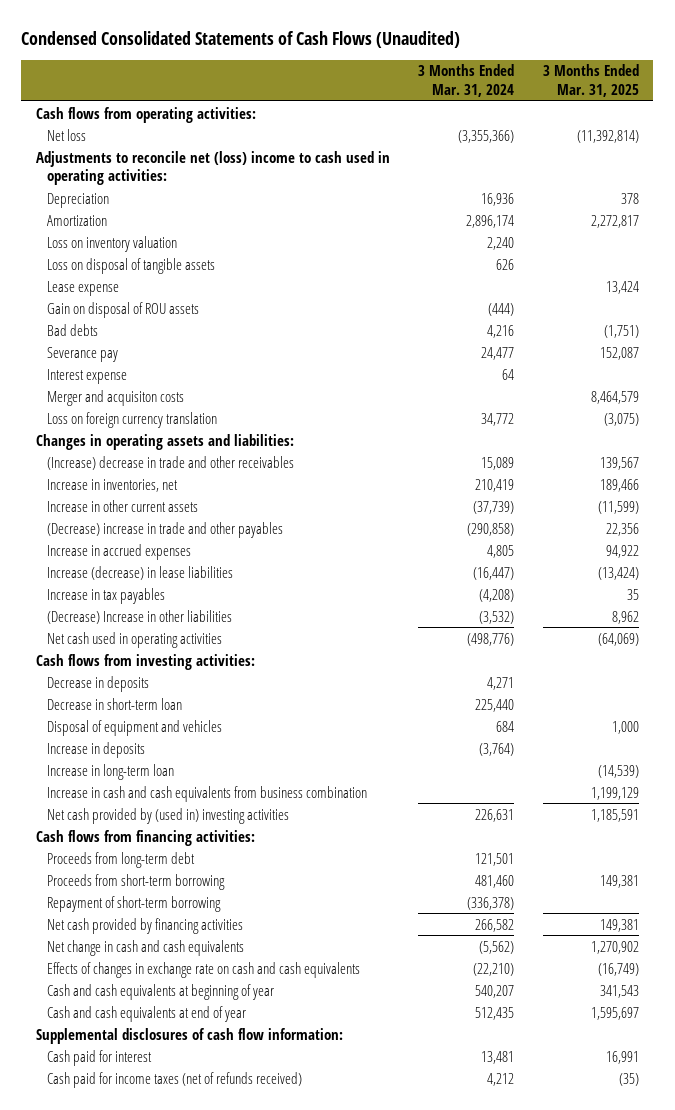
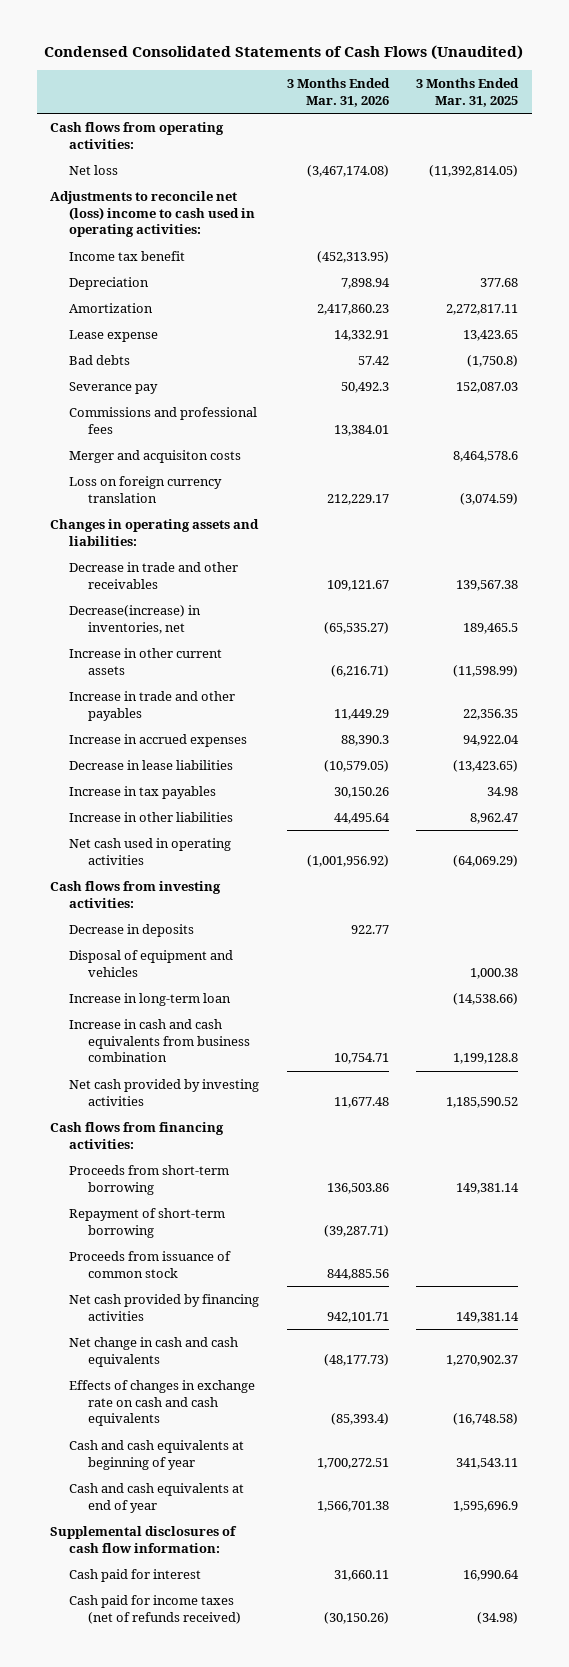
- | 3 Months Ended Mar. 31, 2024 | 3 Months Ended Mar. 31, 2025
+ | 3 Months Ended Mar. 31, 2026 | 3 Months Ended Mar. 31, 2025
- Net loss | (3,355,366) | (11,392,814)
+ Net loss | (3,467,174.08) | (11,392,814.05)
- Depreciation | 16,936 | 378
- Amortization | 2,896,174 | 2,272,817
- Loss on inventory valuation | 2,240 |
- Loss on disposal of tangible assets | 626 |
- Lease expense | | 13,424
- Gain on disposal of ROU assets | (444) |
- Bad debts | 4,216 | (1,751)
- Severance pay | 24,477 | 152,087
- Interest expense | 64 |
- Merger and acquisiton costs | | 8,464,579
- Loss on foreign currency translation | 34,772 | (3,075)
+ Income tax benefit | (452,313.95) |
+ Depreciation | 7,898.94 | 377.68
+ Amortization | 2,417,860.23 | 2,272,817.11
+ Lease expense | 14,332.91 | 13,423.65
+ Bad debts | 57.42 | (1,750.8)
+ Severance pay | 50,492.3 | 152,087.03
+ Commissions and professional fees | 13,384.01 |
+ Merger and acquisiton costs | | 8,464,578.6
+ Loss on foreign currency translation | 212,229.17 | (3,074.59)
- (Increase) decrease in trade and other receivables | 15,089 | 139,567
- Increase in inventories, net | 210,419 | 189,466
- Increase in other current assets | (37,739) | (11,599)
- (Decrease) increase in trade and other payables | (290,858) | 22,356
- Increase in accrued expenses | 4,805 | 94,922
- Increase (decrease) in lease liabilities | (16,447) | (13,424)
- Increase in tax payables | (4,208) | 35
- (Decrease) Increase in other liabilities | (3,532) | 8,962
- Net cash used in operating activities | (498,776) | (64,069)
+ Decrease in trade and other receivables | 109,121.67 | 139,567.38
+ Decrease(increase) in inventories, net | (65,535.27) | 189,465.5
+ Increase in other current assets | (6,216.71) | (11,598.99)
+ Increase in trade and other payables | 11,449.29 | 22,356.35
+ Increase in accrued expenses | 88,390.3 | 94,922.04
+ Decrease in lease liabilities | (10,579.05) | (13,423.65)
+ Increase in tax payables | 30,150.26 | 34.98
+ Increase in other liabilities | 44,495.64 | 8,962.47
+ Net cash used in operating activities | (1,001,956.92) | (64,069.29)
- Decrease in short-term loan | 225,440 |
- Disposal of equipment and vehicles | 684 | 1,000
- Increase in deposits | (3,764) |
- Increase in long-term loan | | (14,539)
- Increase in cash and cash equivalents from business combination | | 1,199,129
- Net cash provided by (used in) investing activities | 226,631 | 1,185,591
+ Disposal of equipment and vehicles | | 1,000.38
+ Increase in long-term loan | | (14,538.66)
+ Increase in cash and cash equivalents from business combination | 10,754.71 | 1,199,128.8
+ Net cash provided by investing activities | 11,677.48 | 1,185,590.52
- Proceeds from long-term debt | 121,501 |
- Proceeds from short-term borrowing | 481,460 | 149,381
+ Proceeds from short-term borrowing | 136,503.86 | 149,381.14
- Net cash provided by financing activities | 266,582 | 149,381
- Net change in cash and cash equivalents | (5,562) | 1,270,902
- Effects of changes in exchange rate on cash and cash equivalents | (22,210) | (16,749)
- Cash and cash equivalents at beginning of year | 540,207 | 341,543
- Cash and cash equivalents at end of year | 512,435 | 1,595,697
+ Proceeds from issuance of common stock | 844,885.56 |
+ Net cash provided by financing activities | 942,101.71 | 149,381.14
+ Net change in cash and cash equivalents | (48,177.73) | 1,270,902.37
+ Effects of changes in exchange rate on cash and cash equivalents | (85,393.4) | (16,748.58)
+ Cash and cash equivalents at beginning of year | 1,700,272.51 | 341,543.11
+ Cash and cash equivalents at end of year | 1,566,701.38 | 1,595,696.9
- Cash paid for interest | 13,481 | 16,991
- Cash paid for income taxes (net of refunds received) | 4,212 | (35)
+ Cash paid for interest | 31,660.11 | 16,990.64
+ Cash paid for income taxes (net of refunds received) | (30,150.26) | (34.98)

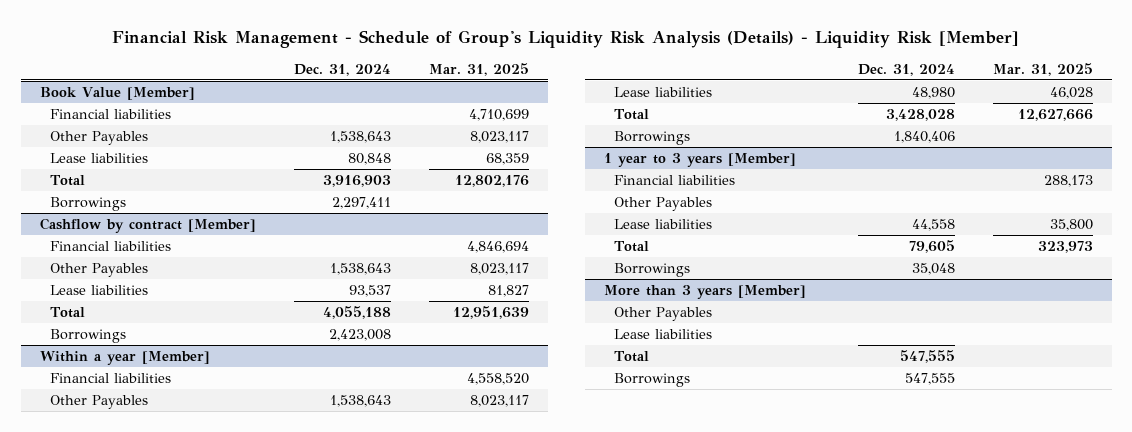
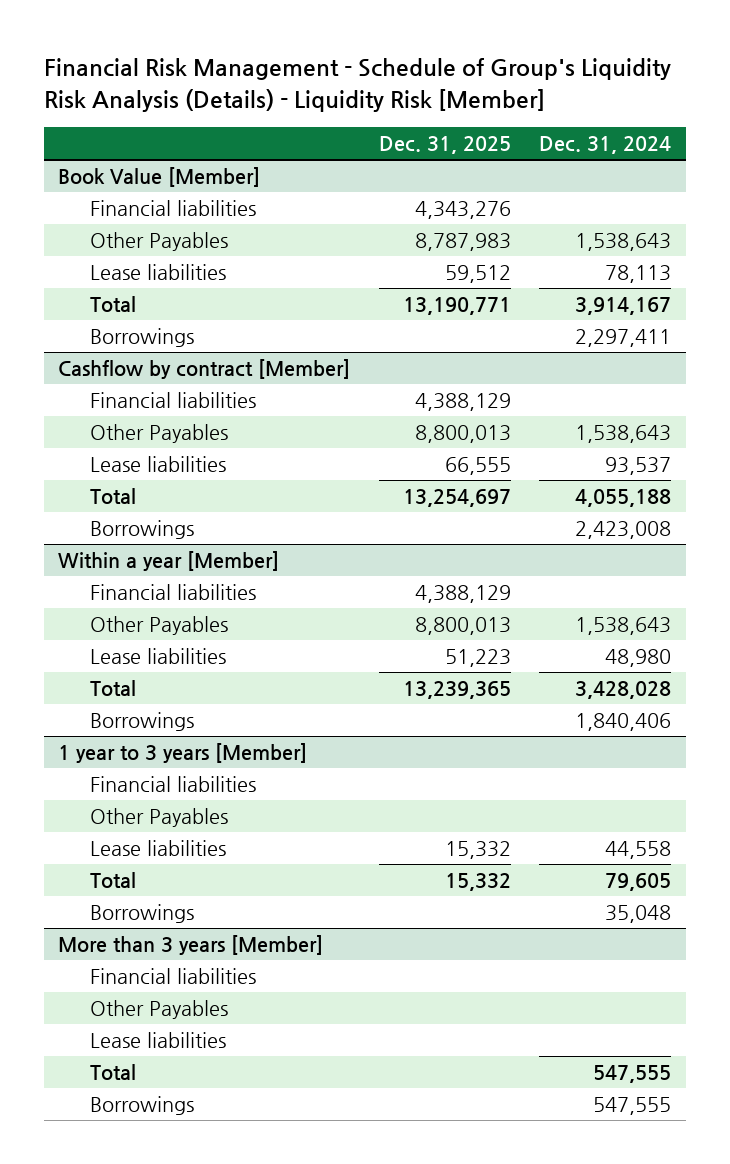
- | Dec. 31, 2024 | Mar. 31, 2025
+ | Dec. 31, 2025 | Dec. 31, 2024
@ Book Value [Member]
- Lease liabilities | 80,848 | 68,359
- Total | 3,916,903 | 12,802,176
+ Lease liabilities | 59,512 | 78,113
+ Total | 13,190,771 | 3,914,167
@ More than 3 years [Member]
+ Financial liabilities

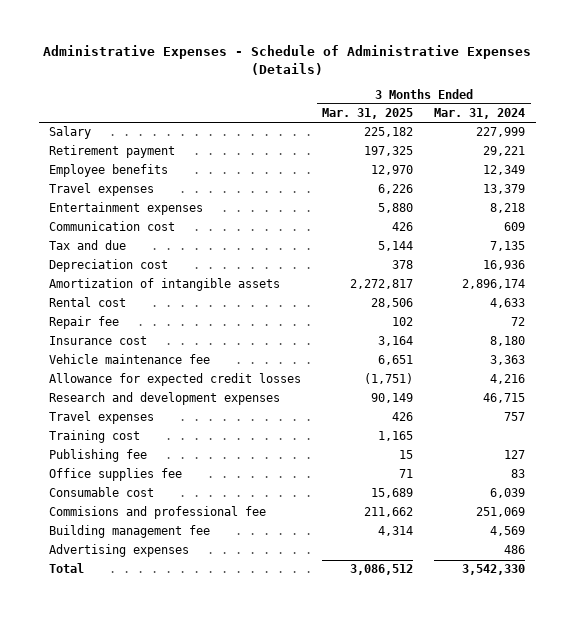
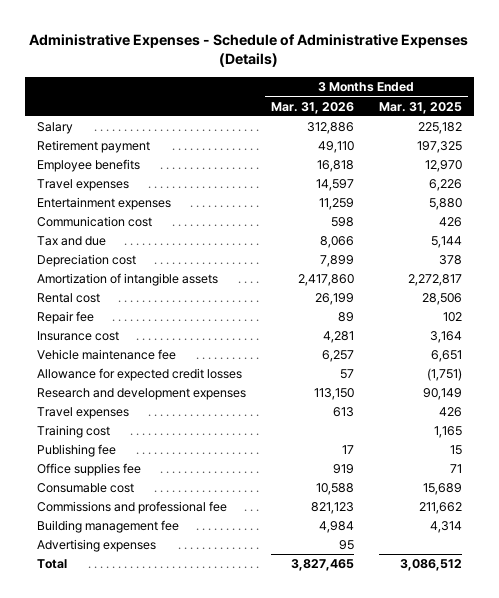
- | 3 Months Ended Mar. 31, 2025 | 3 Months Ended Mar. 31, 2024
+ | 3 Months Ended Mar. 31, 2026 | 3 Months Ended Mar. 31, 2025
- Commisions and professional fee | 211,662 | 251,069
+ Commissions and professional fee | 821,123 | 211,662

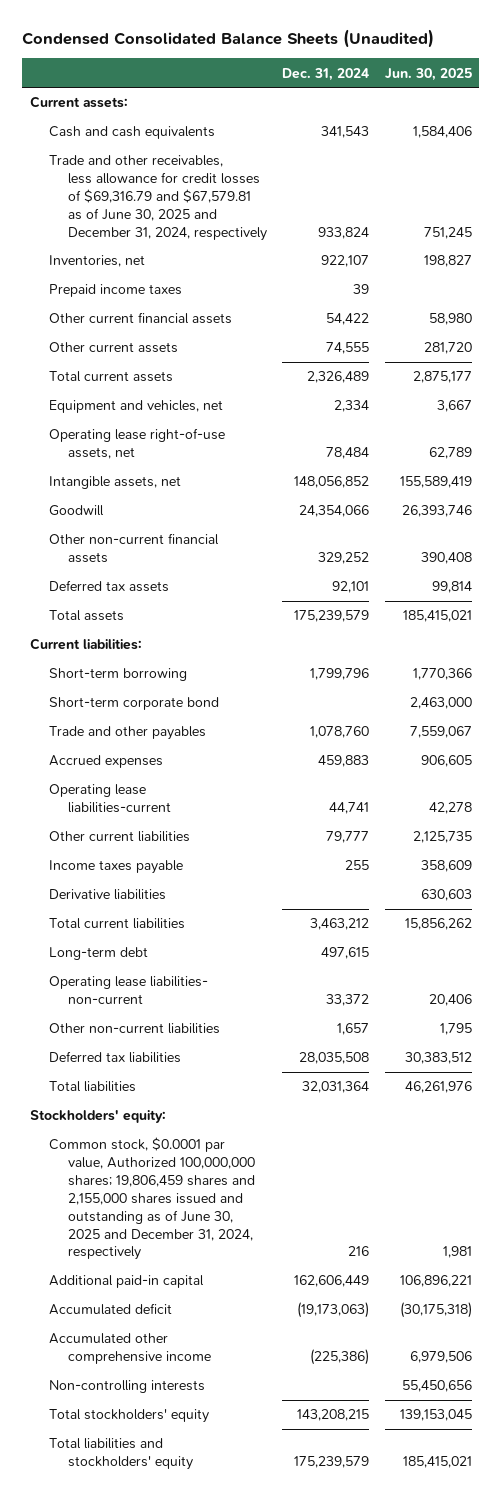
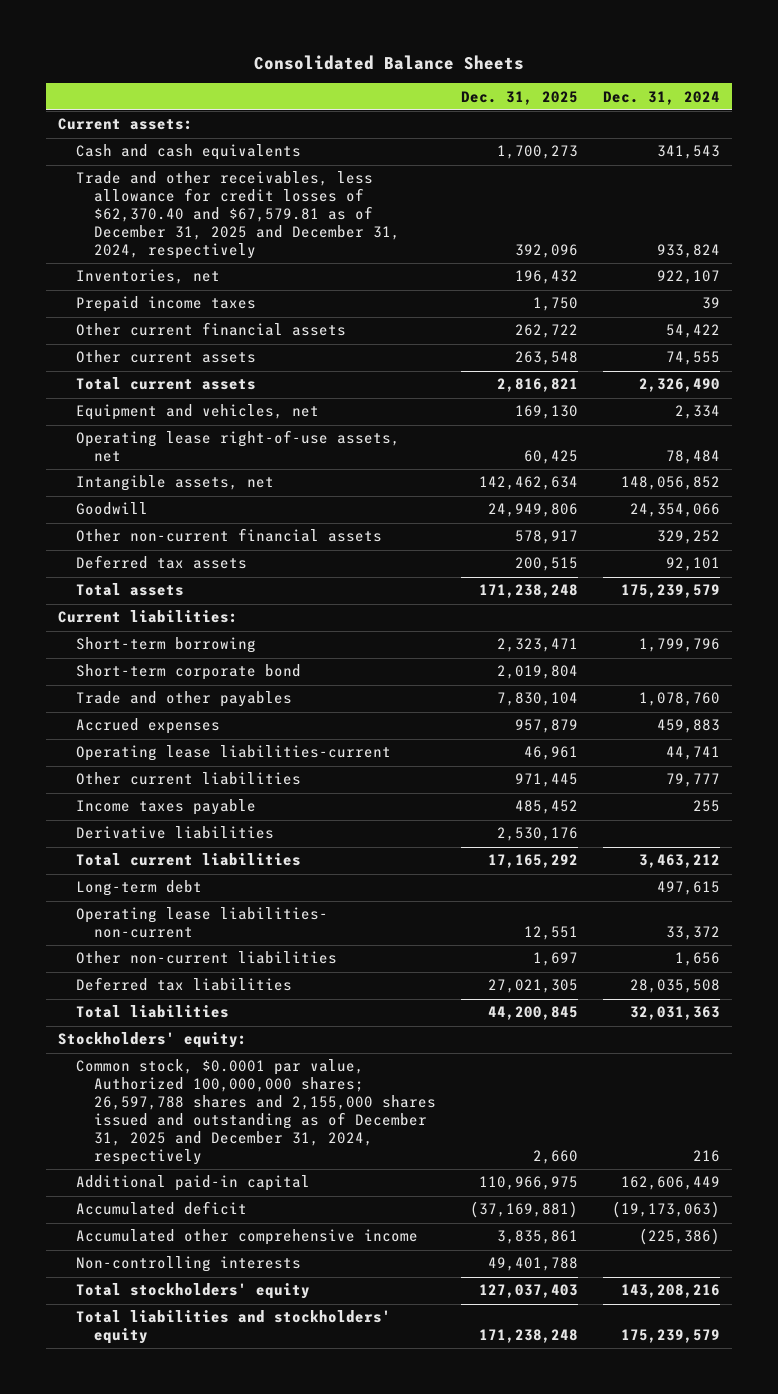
- Condensed Consolidated Balance Sheets (Unaudited)
+ Consolidated Balance Sheets
- | Dec. 31, 2024 | Jun. 30, 2025
+ | Dec. 31, 2025 | Dec. 31, 2024
- Trade and other receivables, less allowance for credit losses of $69,316.79 and $67,579.81 as of June 30, 2025 and December 31, 2024, respectively | 933,824 | 751,245
+ Trade and other receivables, less allowance for credit losses of $62,370.40 and $67,579.81 as of December 31, 2025 and December 31, 2024, respectively | 392,096 | 933,824
- Total current assets | 2,326,489 | 2,875,177
+ Total current assets | 2,816,821 | 2,326,490
- Other non-current liabilities | 1,657 | 1,795
+ Other non-current liabilities | 1,697 | 1,656
- Total liabilities | 32,031,364 | 46,261,976
+ Total liabilities | 44,200,845 | 32,031,363
- Common stock, $0.0001 par value, Authorized 100,000,000 shares; 19,806,459 shares and 2,155,000 shares issued and outstanding as of June 30, 2025 and December 31, 2024, respectively | 216 | 1,981
+ Common stock, $0.0001 par value, Authorized 100,000,000 shares; 26,597,788 shares and 2,155,000 shares issued and outstanding as of December 31, 2025 and December 31, 2024, respectively | 2,660 | 216
- Total stockholders' equity | 143,208,215 | 139,153,045
+ Total stockholders' equity | 127,037,403 | 143,208,216

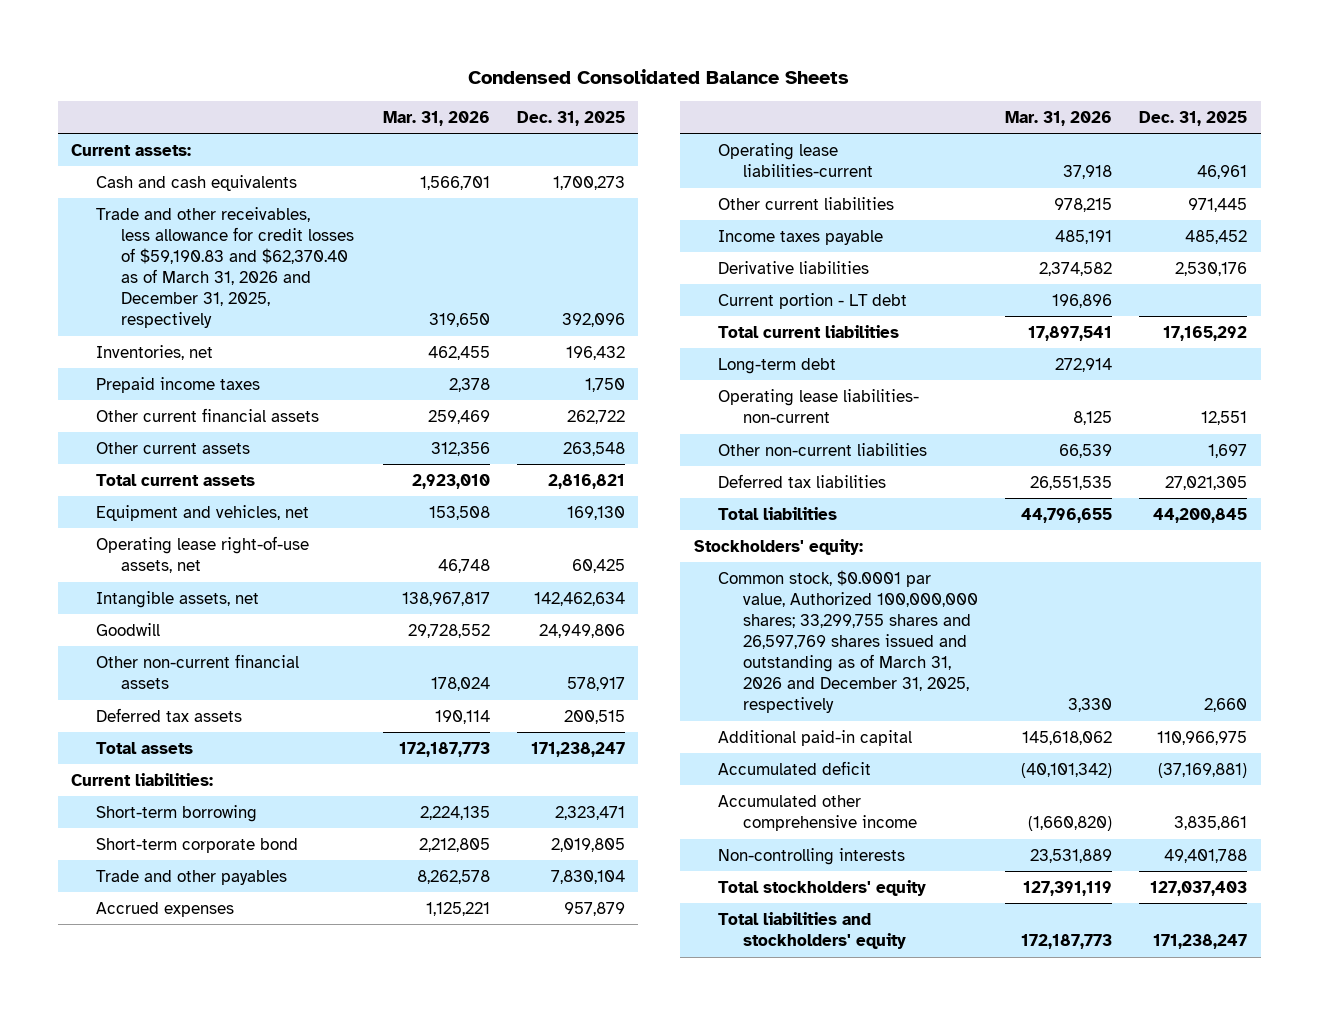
- Consolidated Balance Sheets
+ Condensed Consolidated Balance Sheets
- | Dec. 31, 2025 | Dec. 31, 2024
+ | Mar. 31, 2026 | Dec. 31, 2025
- Trade and other receivables, less allowance for credit losses of $62,370.40 and $67,579.81 as of December 31, 2025 and December 31, 2024, respectively | 392,096 | 933,824
+ Trade and other receivables, less allowance for credit losses of $59,190.83 and $62,370.40 as of March 31, 2026 and December 31, 2025, respectively | 319,650 | 392,096
- Total assets | 171,238,248 | 175,239,579
+ Total assets | 172,187,773 | 171,238,247
- Short-term corporate bond | 2,019,804 |
+ Short-term corporate bond | 2,212,805 | 2,019,805
+ Current portion - LT debt | 196,896 |
- Common stock, $0.0001 par value, Authorized 100,000,000 shares; 26,597,788 shares and 2,155,000 shares issued and outstanding as of December 31, 2025 and December 31, 2024, respectively | 2,660 | 216
+ Common stock, $0.0001 par value, Authorized 100,000,000 shares; 33,299,755 shares and 26,597,769 shares issued and outstanding as of March 31, 2026 and December 31, 2025, respectively | 3,330 | 2,660
- Total liabilities and stockholders' equity | 171,238,248 | 175,239,579
+ Total liabilities and stockholders' equity | 172,187,773 | 171,238,247

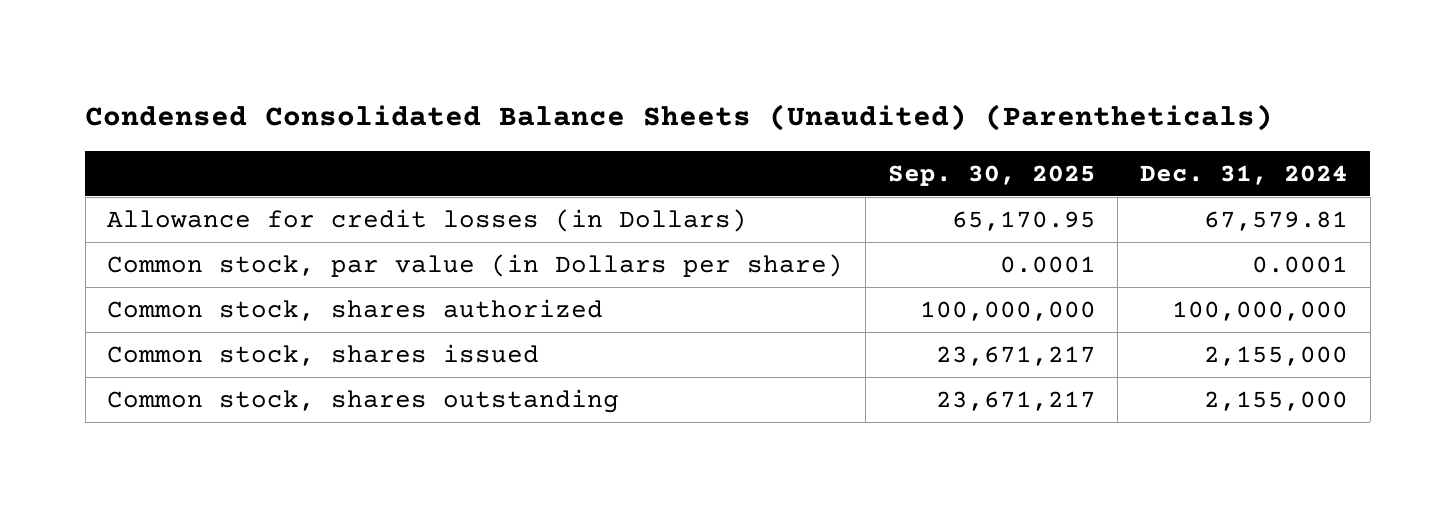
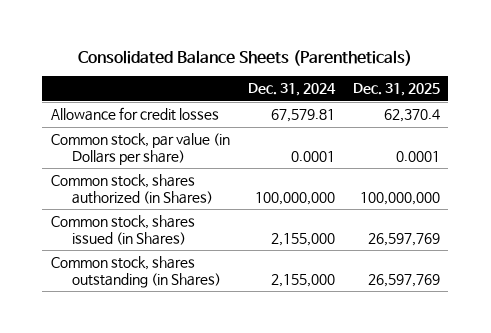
- Condensed Consolidated Balance Sheets (Unaudited) (Parentheticals)
+ Consolidated Balance Sheets (Parentheticals)
- | Sep. 30, 2025 | Dec. 31, 2024
+ | Dec. 31, 2024 | Dec. 31, 2025
- Allowance for credit losses (in Dollars) | 65,170.95 | 67,579.81
+ Allowance for credit losses | 67,579.81 | 62,370.4
- Common stock, shares authorized | 100,000,000 | 100,000,000
- Common stock, shares issued | 23,671,217 | 2,155,000
- Common stock, shares outstanding | 23,671,217 | 2,155,000
+ Common stock, shares authorized (in Shares) | 100,000,000 | 100,000,000
+ Common stock, shares issued (in Shares) | 2,155,000 | 26,597,769
+ Common stock, shares outstanding (in Shares) | 2,155,000 | 26,597,769

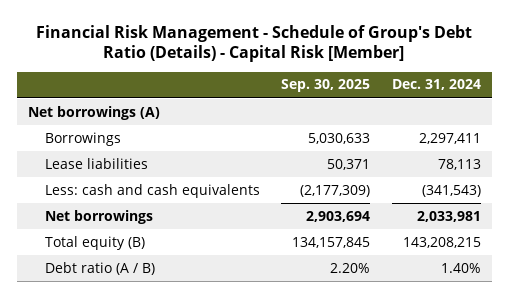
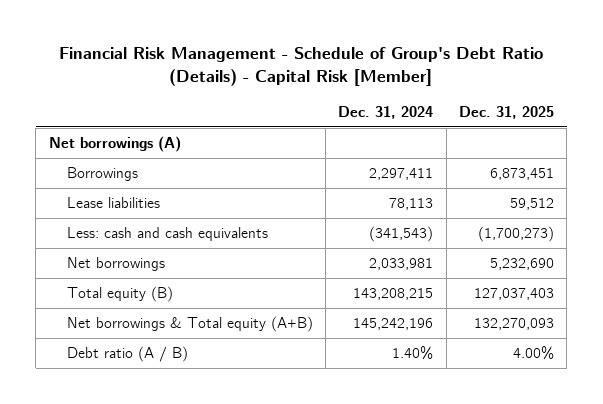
- | Sep. 30, 2025 | Dec. 31, 2024
+ | Dec. 31, 2024 | Dec. 31, 2025
+ Net borrowings & Total equity (A+B) | 145,242,196 | 132,270,093

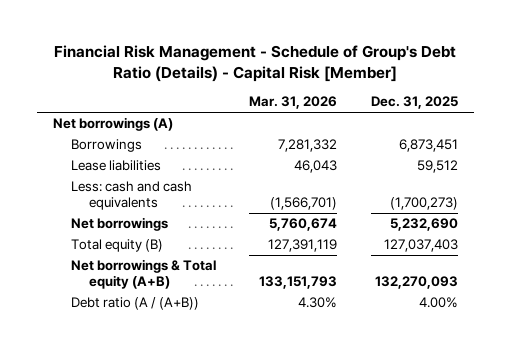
- | Dec. 31, 2024 | Dec. 31, 2025
+ | Mar. 31, 2026 | Dec. 31, 2025
- Debt ratio (A / B) | 1.40% | 4.00%
+ Debt ratio (A / (A+B)) | 4.30% | 4.00%

